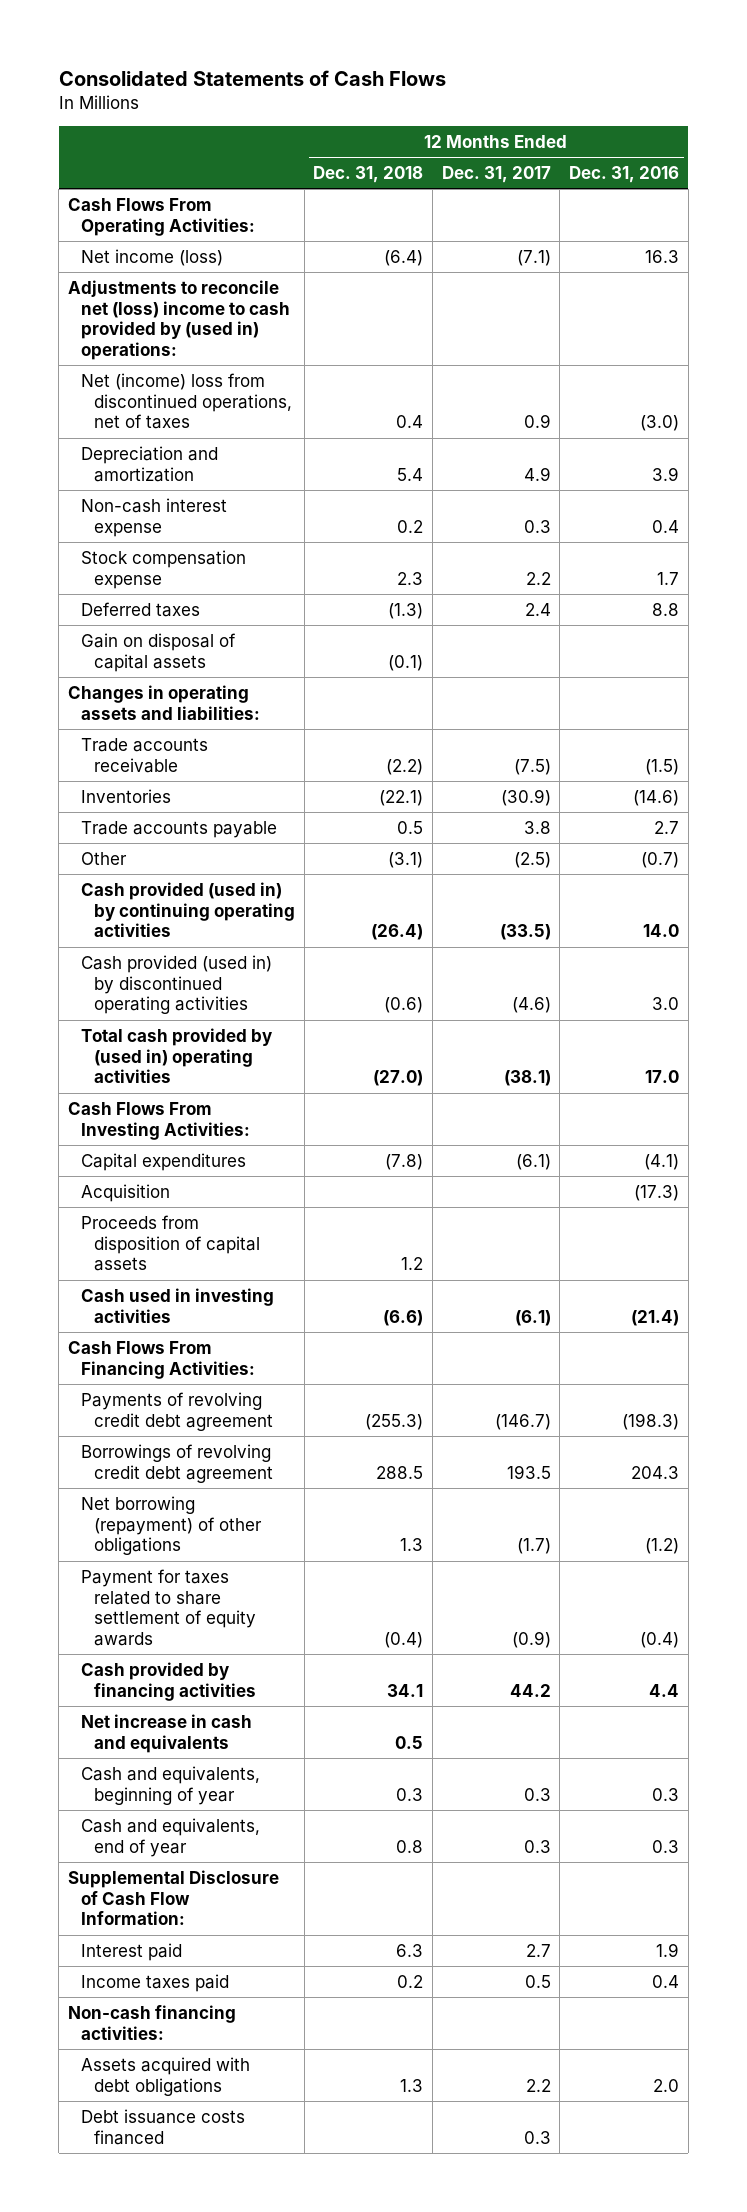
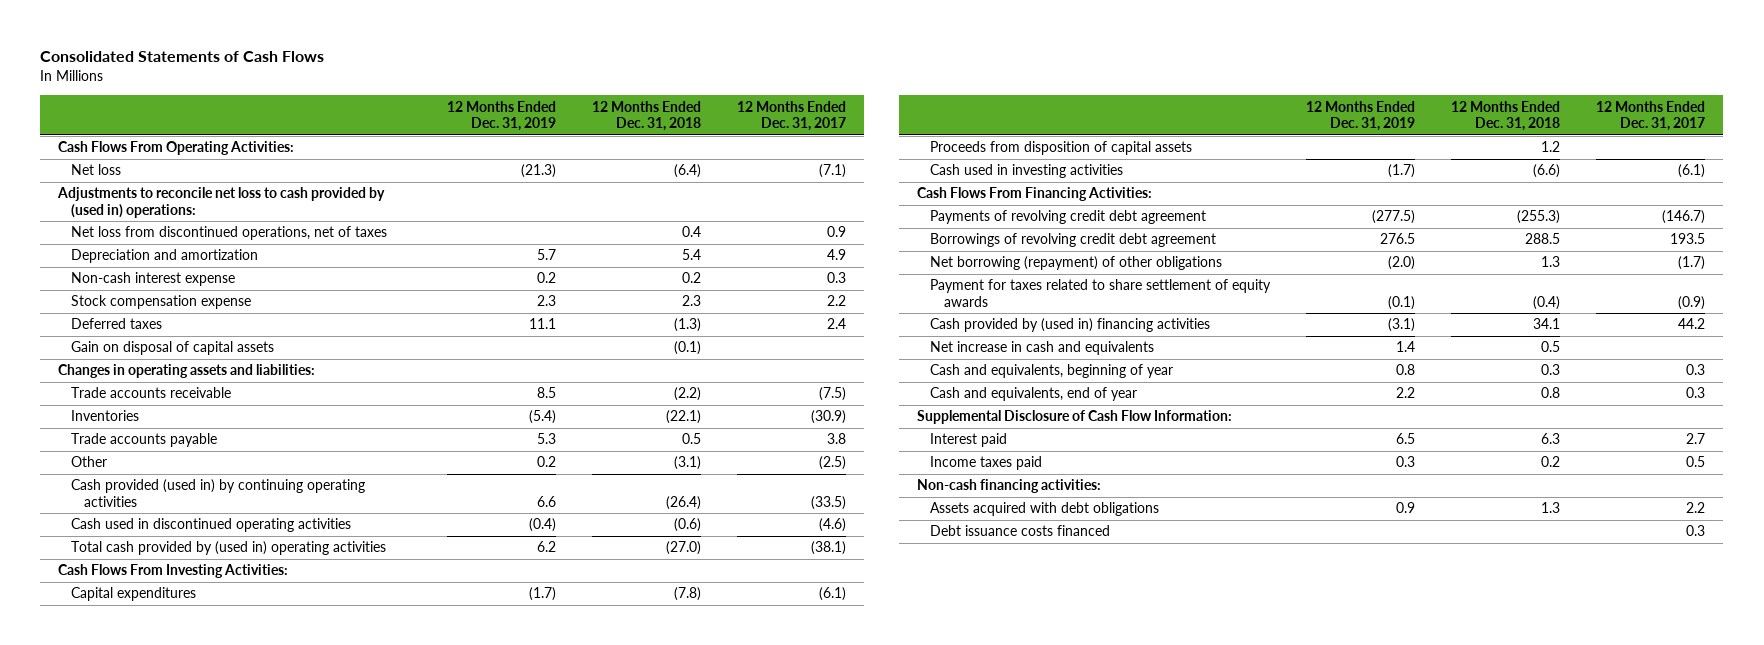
- | 12 Months Ended Dec. 31, 2018 | 12 Months Ended Dec. 31, 2017 | 12 Months Ended Dec. 31, 2016
+ | 12 Months Ended Dec. 31, 2019 | 12 Months Ended Dec. 31, 2018 | 12 Months Ended Dec. 31, 2017
- Net income (loss) | (6.4) | (7.1) | 16.3
- Adjustments to reconcile net (loss) income to cash provided by (used in) operations:
- Net (income) loss from discontinued operations, net of taxes | 0.4 | 0.9 | (3.0)
+ Net loss | (21.3) | (6.4) | (7.1)
+ Adjustments to reconcile net loss to cash provided by (used in) operations:
+ Net loss from discontinued operations, net of taxes | | 0.4 | 0.9
- Cash provided (used in) by discontinued operating activities | (0.6) | (4.6) | 3.0
+ Cash used in discontinued operating activities | (0.4) | (0.6) | (4.6)
- Acquisition | | | (17.3)
- Cash provided by financing activities | 34.1 | 44.2 | 4.4
+ Cash provided by (used in) financing activities | (3.1) | 34.1 | 44.2

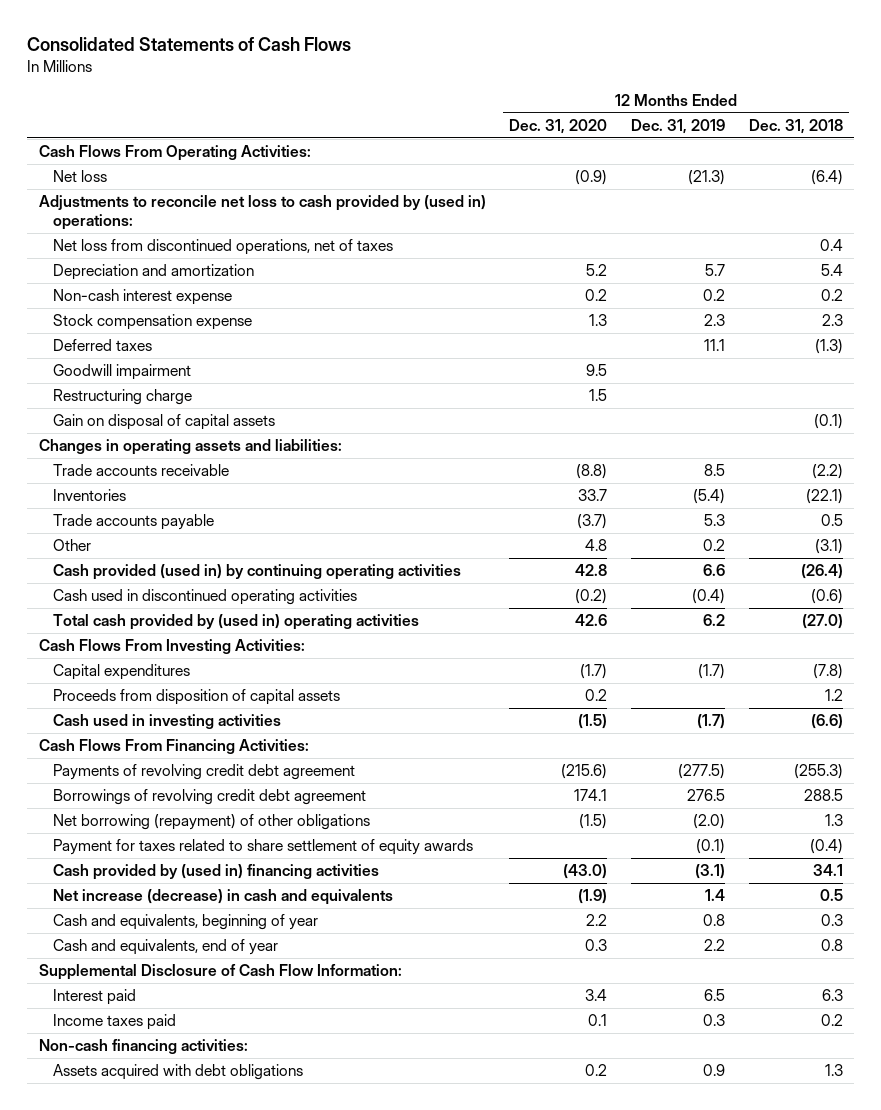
- | 12 Months Ended Dec. 31, 2019 | 12 Months Ended Dec. 31, 2018 | 12 Months Ended Dec. 31, 2017
+ | 12 Months Ended Dec. 31, 2020 | 12 Months Ended Dec. 31, 2019 | 12 Months Ended Dec. 31, 2018
+ Goodwill impairment | 9.5 | |
+ Restructuring charge | 1.5 | |
- Net increase in cash and equivalents | 1.4 | 0.5 |
+ Net increase (decrease) in cash and equivalents | (1.9) | 1.4 | 0.5
- Debt issuance costs financed | | | 0.3

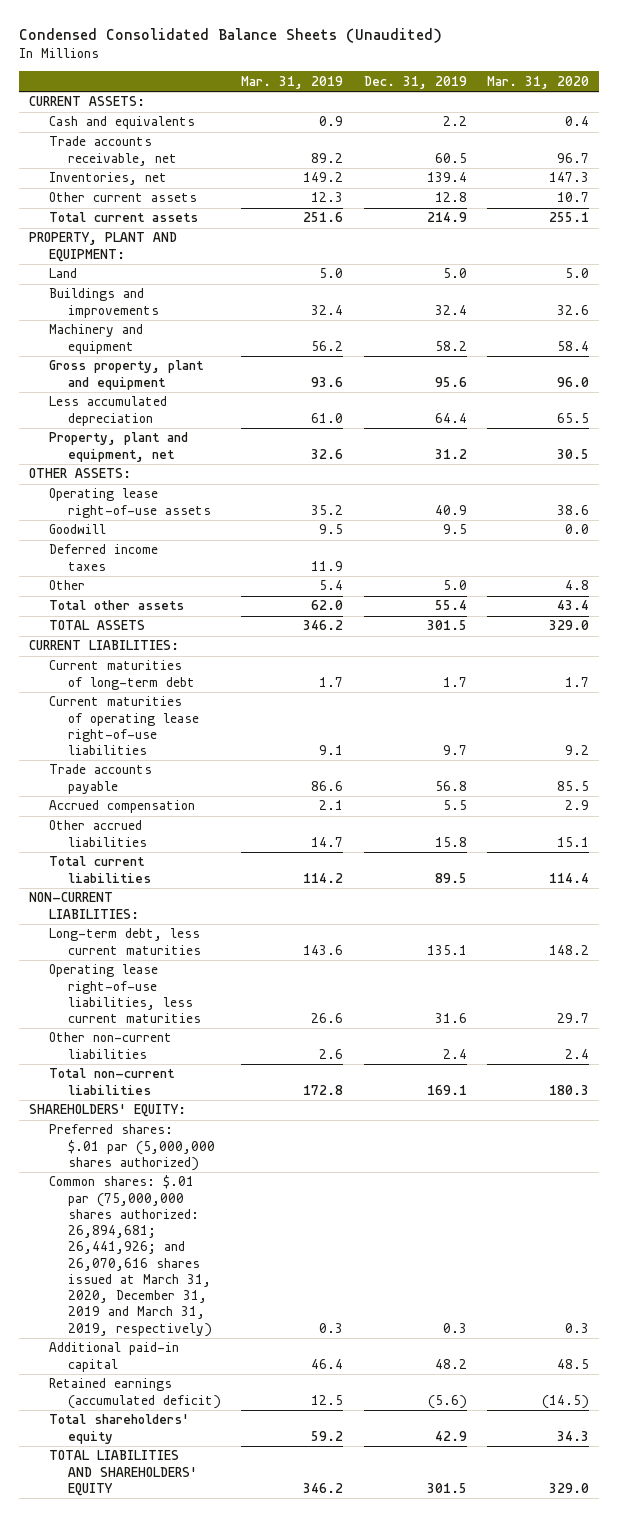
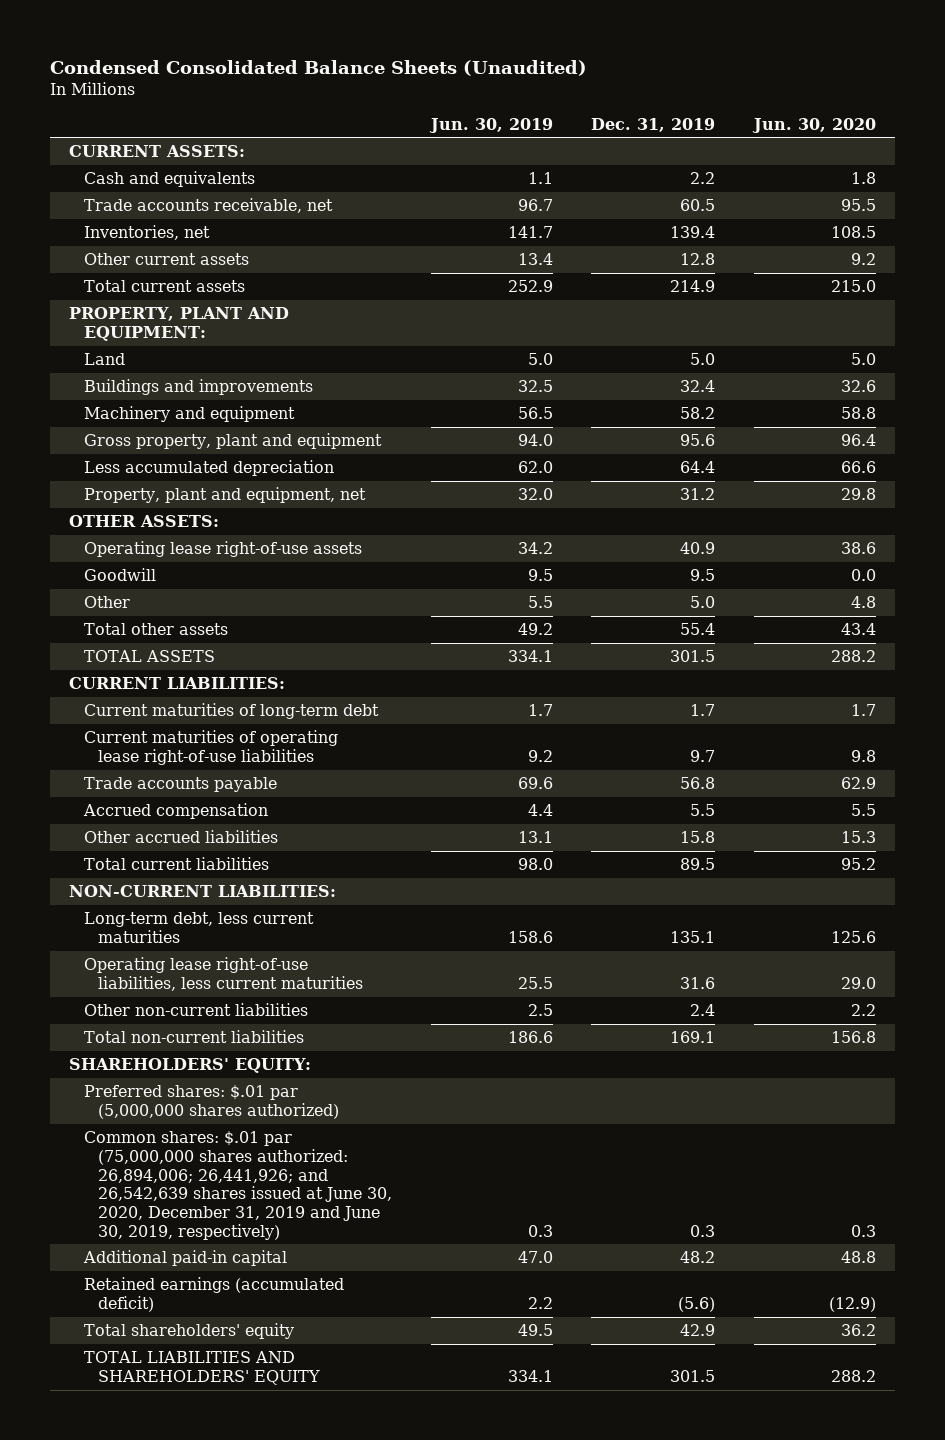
- | Mar. 31, 2019 | Dec. 31, 2019 | Mar. 31, 2020
+ | Jun. 30, 2019 | Dec. 31, 2019 | Jun. 30, 2020
- Deferred income taxes | 11.9 | |
- Common shares: $.01 par (75,000,000 shares authorized: 26,894,681; 26,441,926; and 26,070,616 shares issued at March 31, 2020, December 31, 2019 and March 31, 2019, respectively) | 0.3 | 0.3 | 0.3
+ Common shares: $.01 par (75,000,000 shares authorized: 26,894,006; 26,441,926; and 26,542,639 shares issued at June 30, 2020, December 31, 2019 and June 30, 2019, respectively) | 0.3 | 0.3 | 0.3

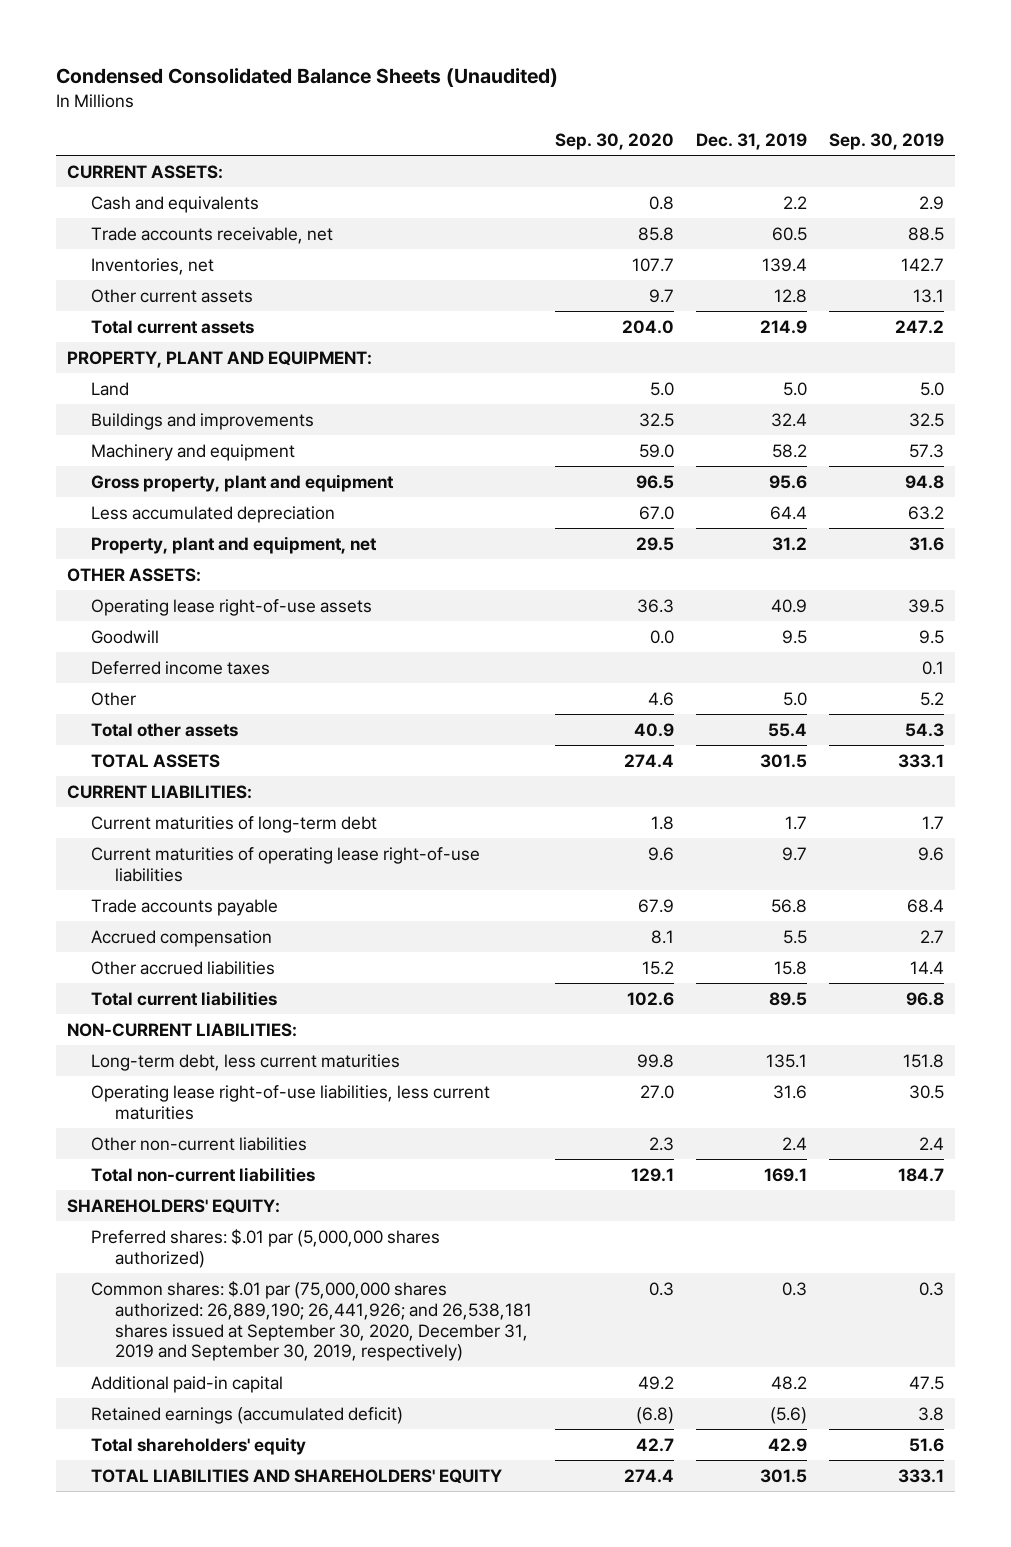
- | Jun. 30, 2019 | Dec. 31, 2019 | Jun. 30, 2020
+ | Sep. 30, 2020 | Dec. 31, 2019 | Sep. 30, 2019
+ Deferred income taxes | | | 0.1
- Common shares: $.01 par (75,000,000 shares authorized: 26,894,006; 26,441,926; and 26,542,639 shares issued at June 30, 2020, December 31, 2019 and June 30, 2019, respectively) | 0.3 | 0.3 | 0.3
+ Common shares: $.01 par (75,000,000 shares authorized: 26,889,190; 26,441,926; and 26,538,181 shares issued at September 30, 2020, December 31, 2019 and September 30, 2019, respectively) | 0.3 | 0.3 | 0.3

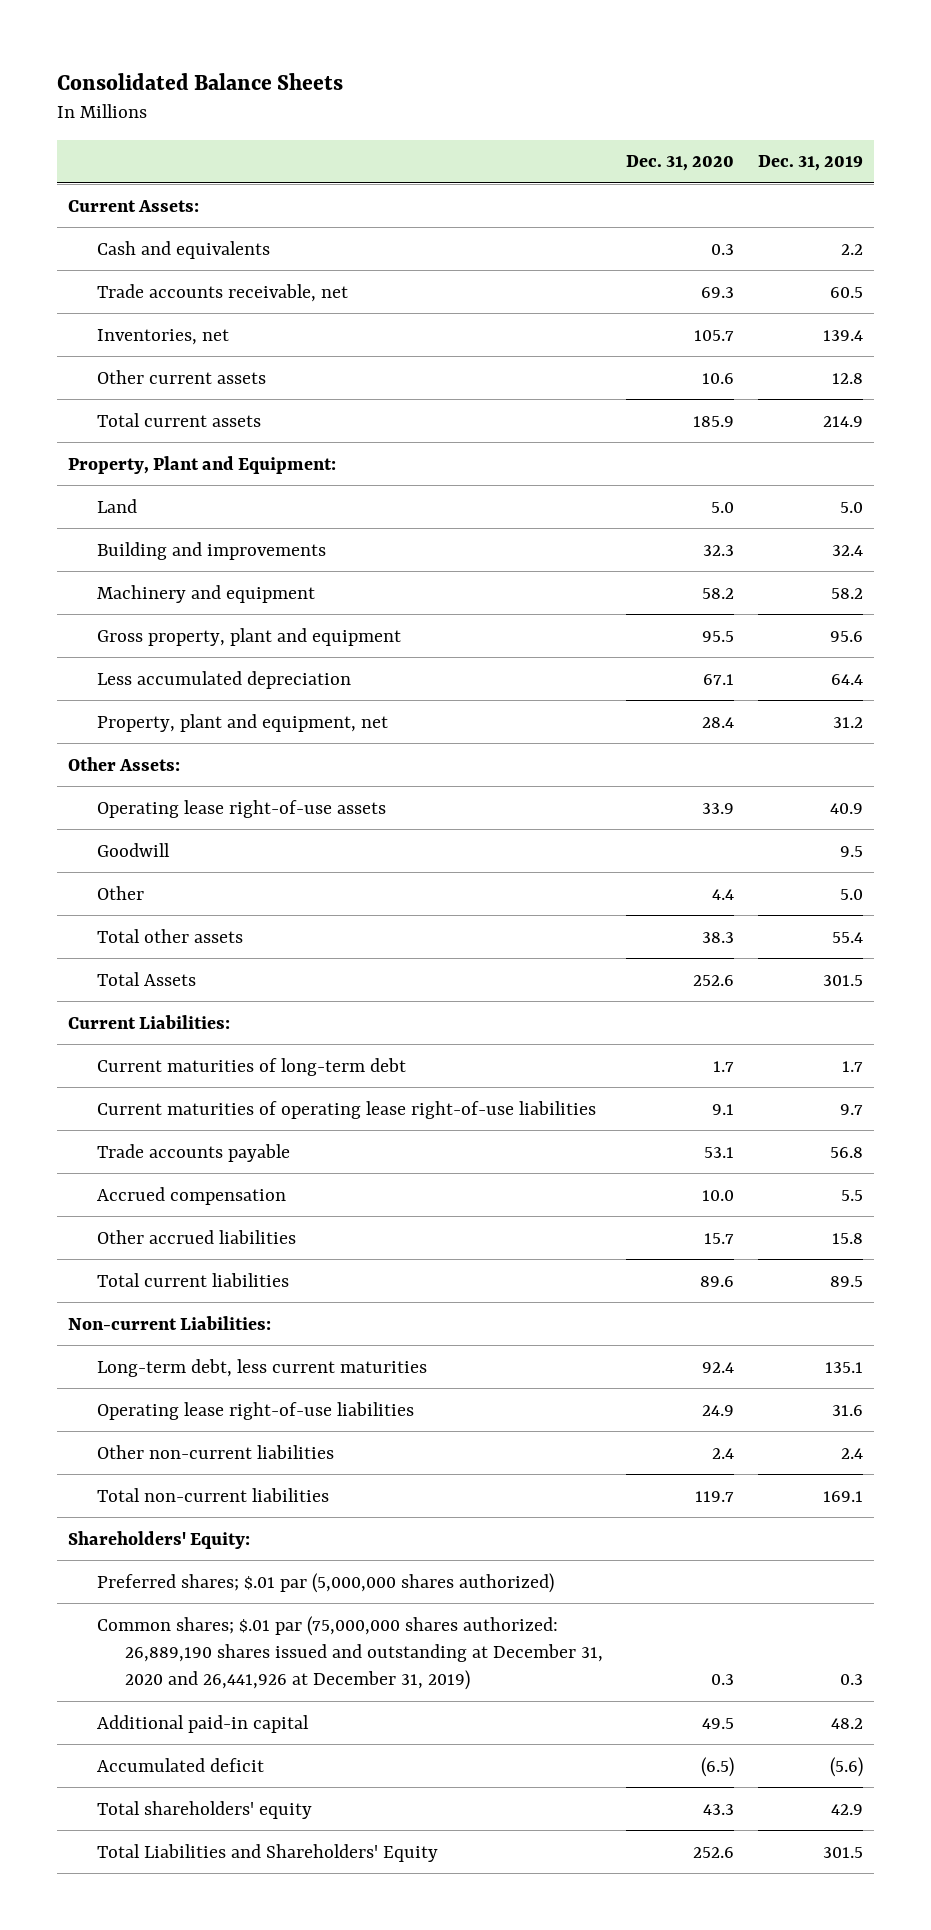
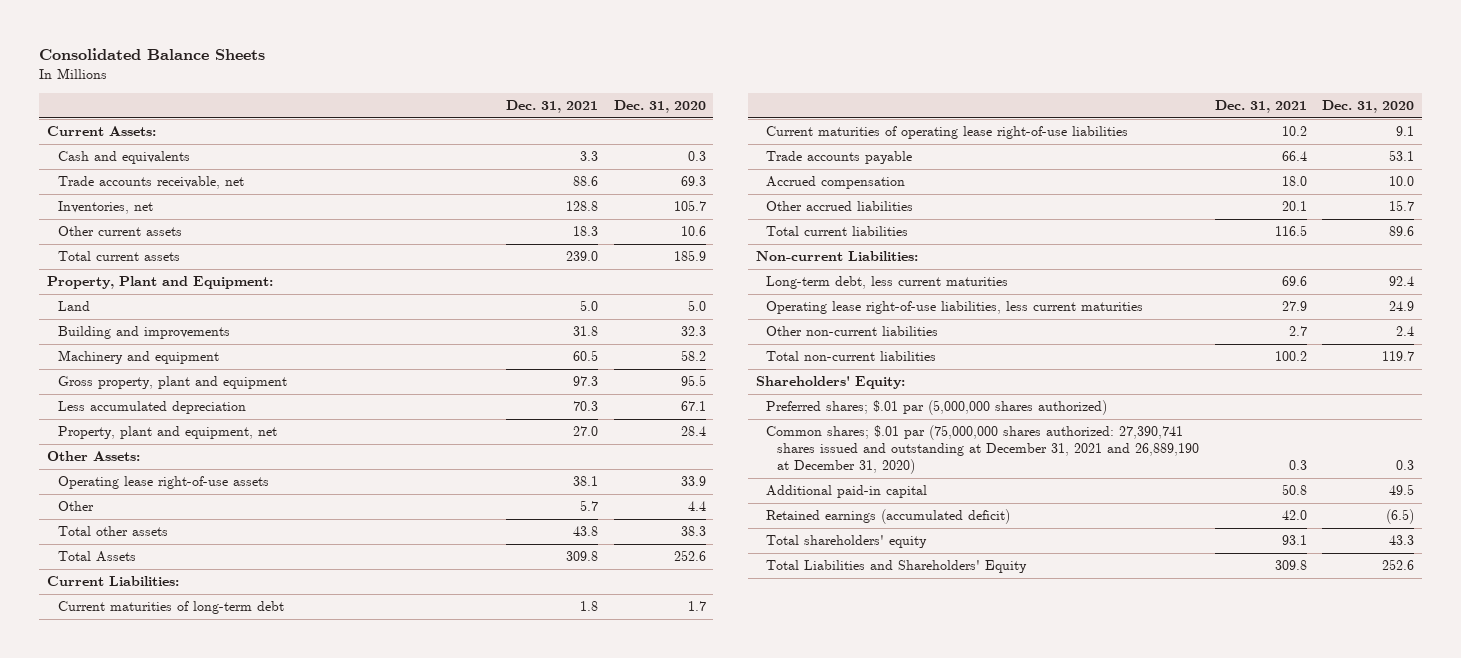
- | Dec. 31, 2020 | Dec. 31, 2019
+ | Dec. 31, 2021 | Dec. 31, 2020
- Goodwill | | 9.5
- Operating lease right-of-use liabilities | 24.9 | 31.6
+ Operating lease right-of-use liabilities, less current maturities | 27.9 | 24.9
- Common shares; $.01 par (75,000,000 shares authorized: 26,889,190 shares issued and outstanding at December 31, 2020 and 26,441,926 at December 31, 2019) | 0.3 | 0.3
+ Common shares; $.01 par (75,000,000 shares authorized: 27,390,741 shares issued and outstanding at December 31, 2021 and 26,889,190 at December 31, 2020) | 0.3 | 0.3
- Accumulated deficit | (6.5) | (5.6)
+ Retained earnings (accumulated deficit) | 42.0 | (6.5)

